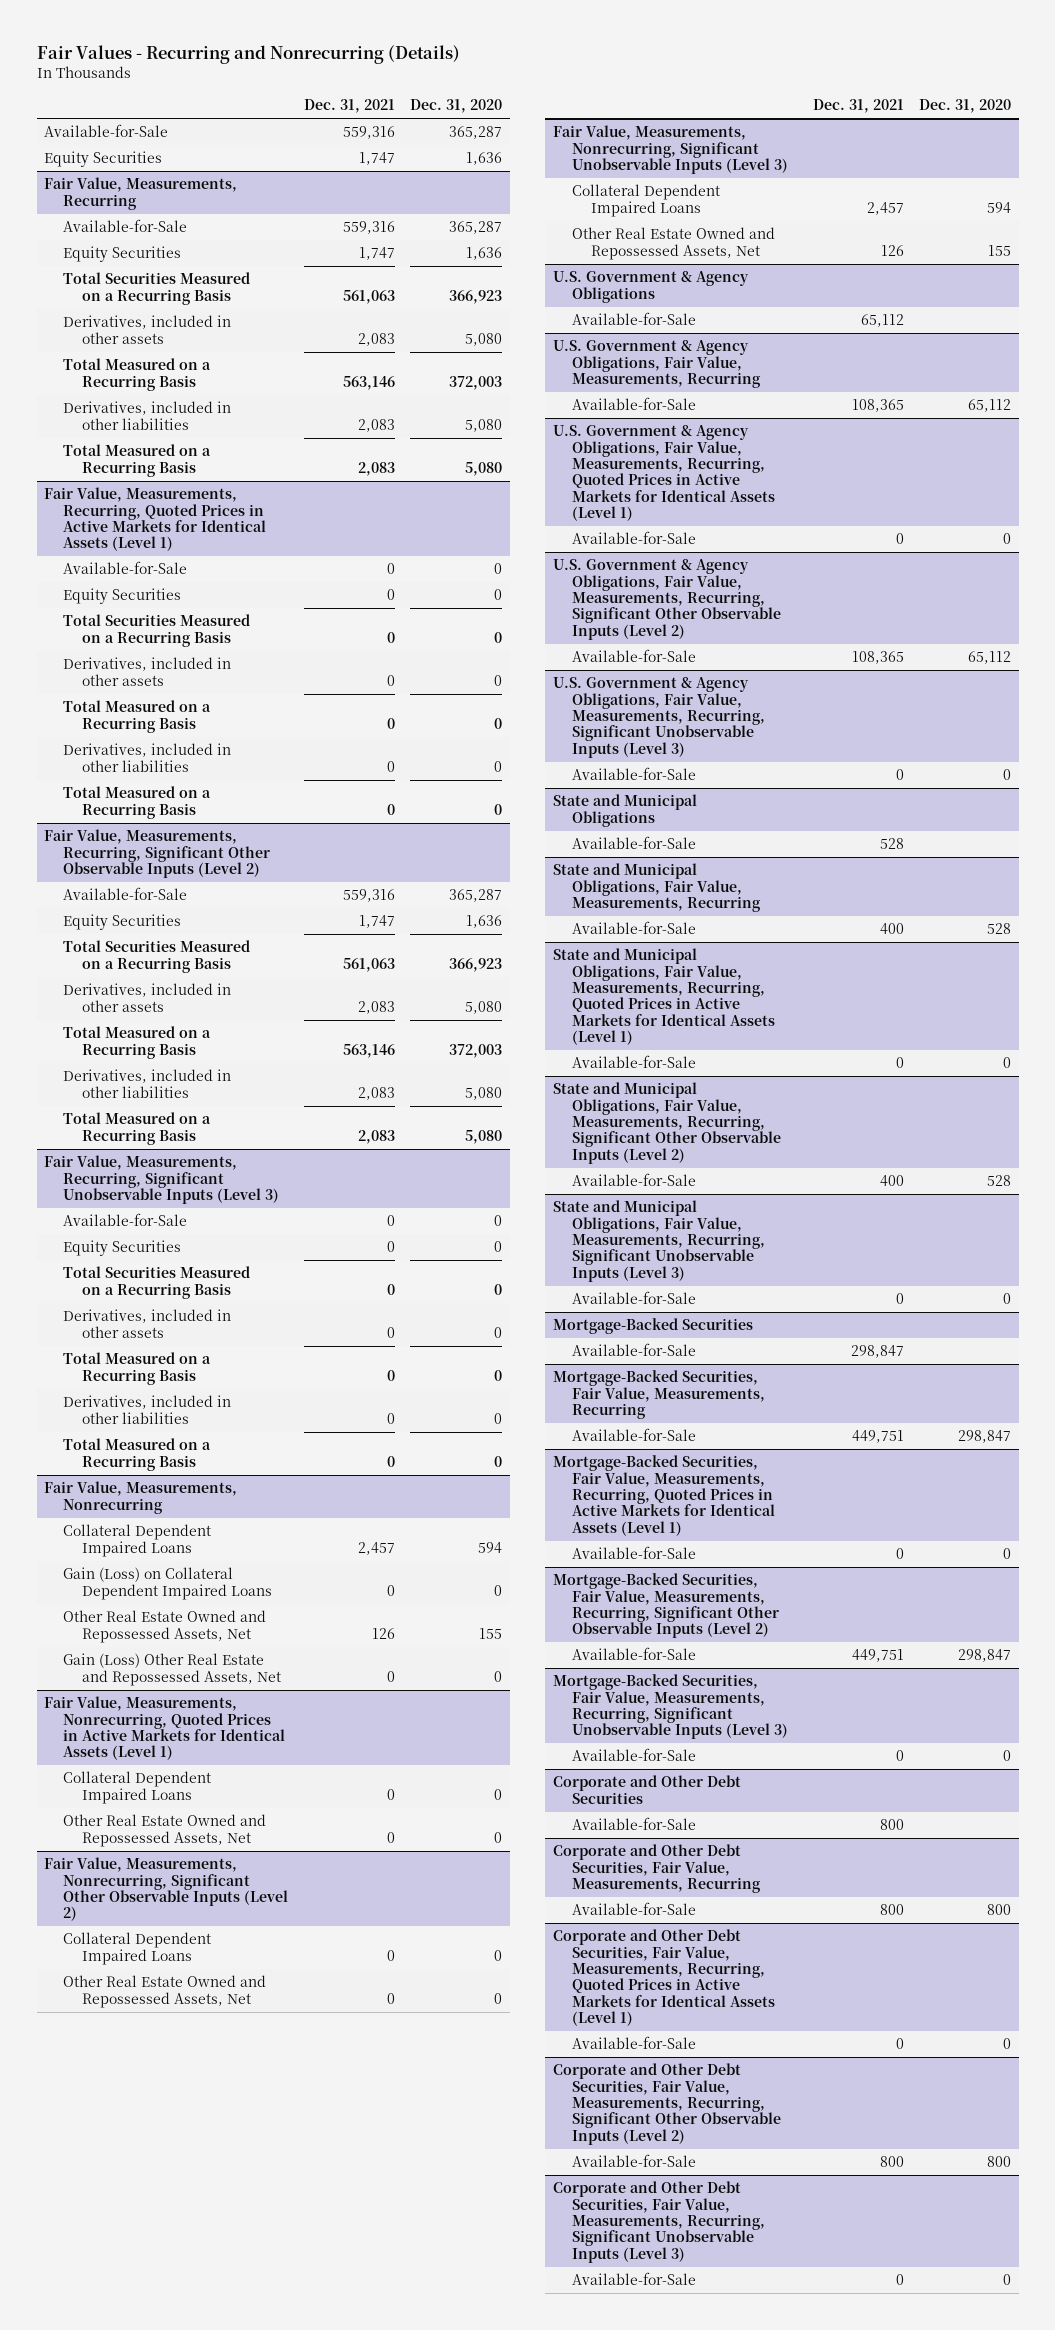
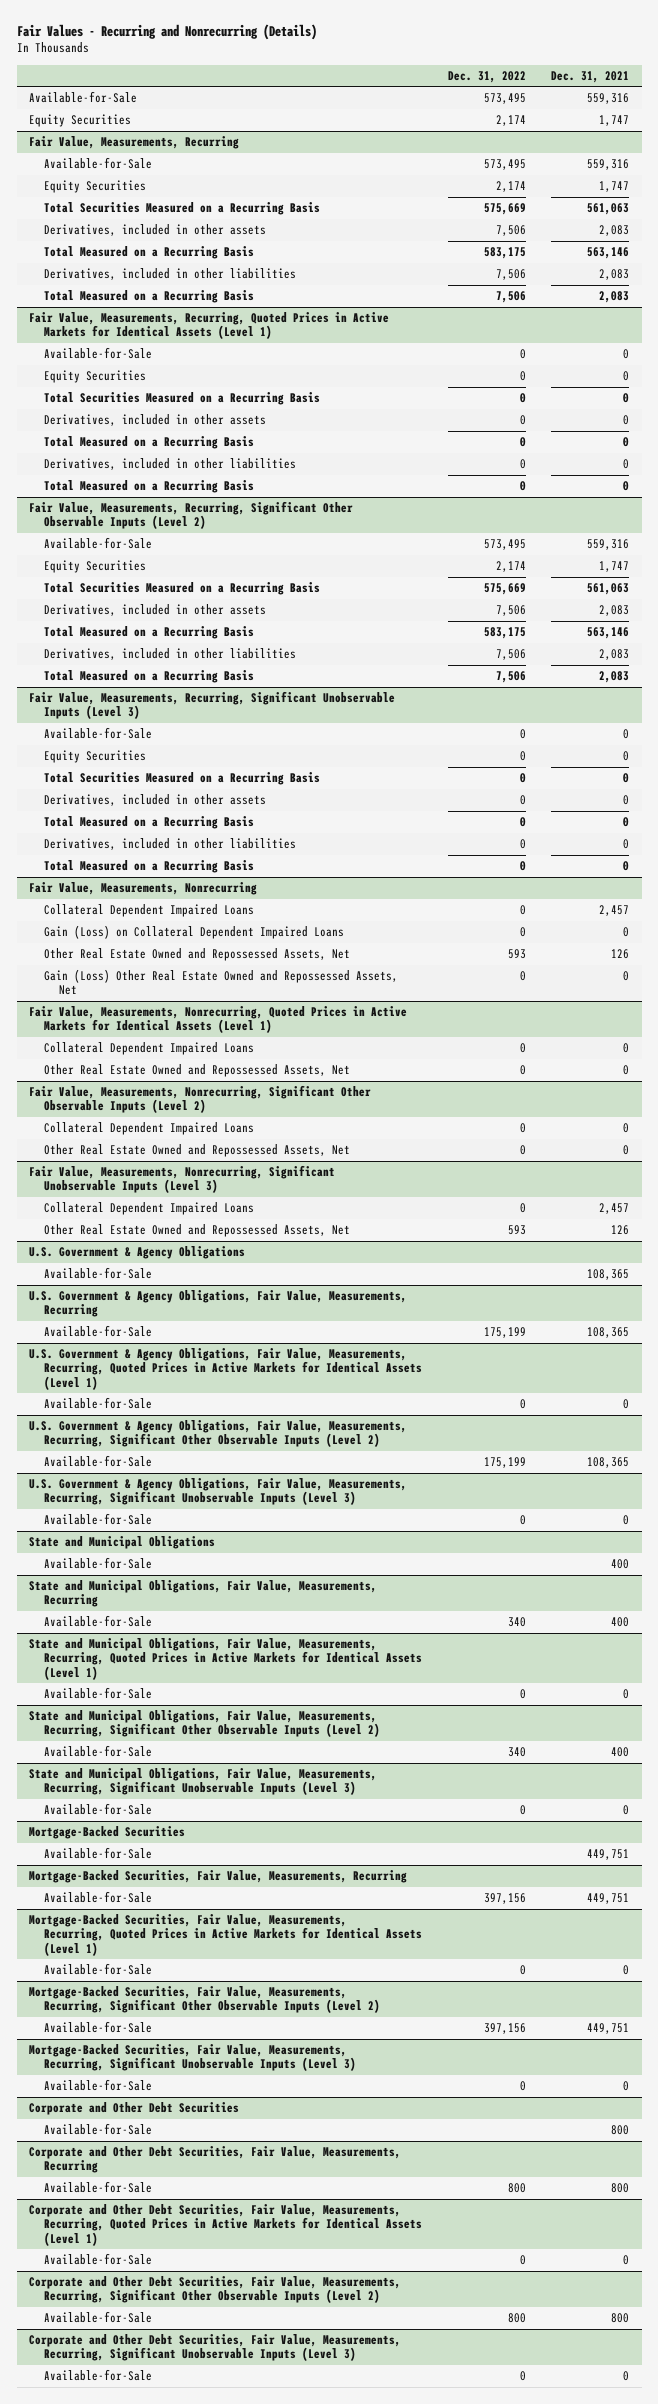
- | Dec. 31, 2021 | Dec. 31, 2020
+ | Dec. 31, 2022 | Dec. 31, 2021
@ Fair Value, Measurements, Nonrecurring
- Gain (Loss) Other Real Estate and Repossessed Assets, Net | 0 | 0
+ Gain (Loss) Other Real Estate Owned and Repossessed Assets, Net | 0 | 0
@ U.S. Government & Agency Obligations
- Available-for-Sale | 65,112 |
+ Available-for-Sale | | 108,365
@ State and Municipal Obligations
- Available-for-Sale | 528 |
+ Available-for-Sale | | 400
@ Mortgage-Backed Securities
- Available-for-Sale | 298,847 |
+ Available-for-Sale | | 449,751

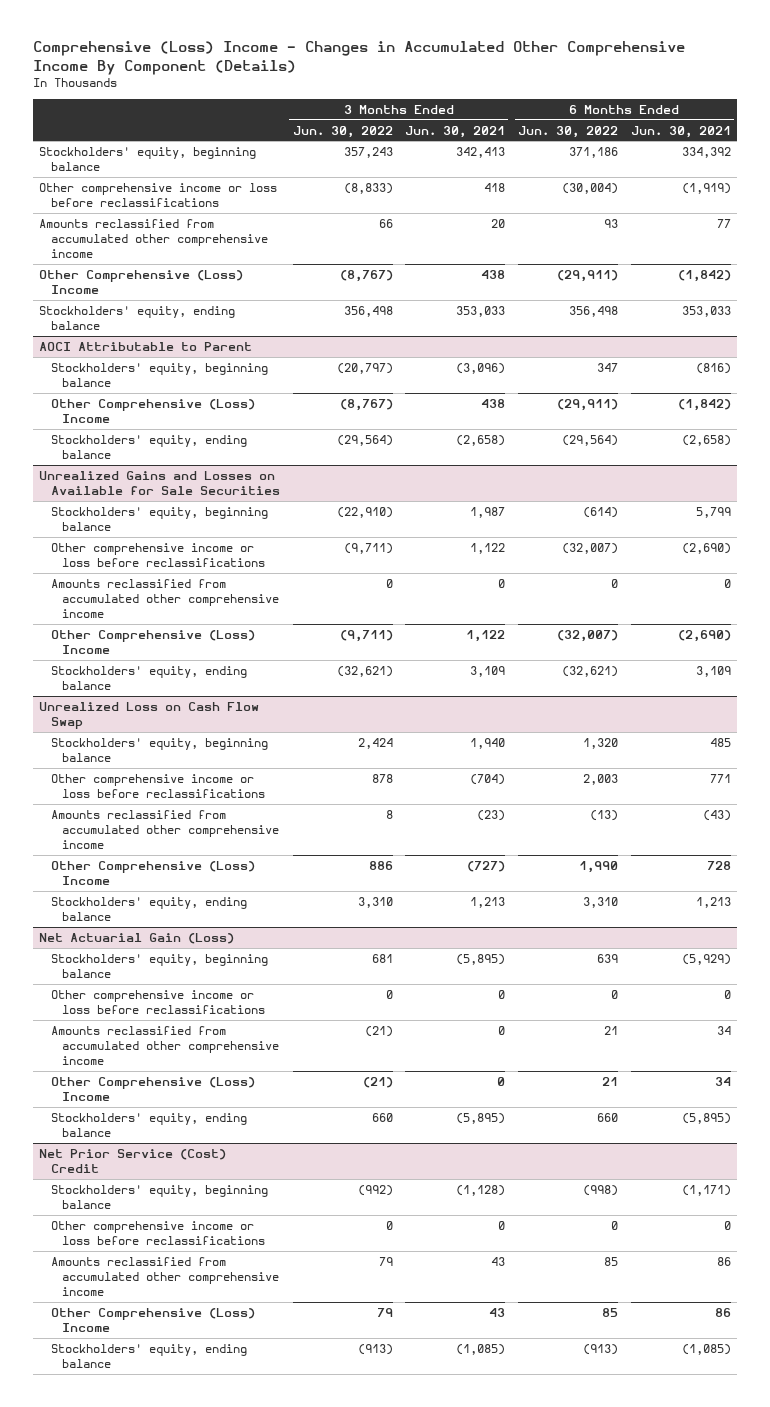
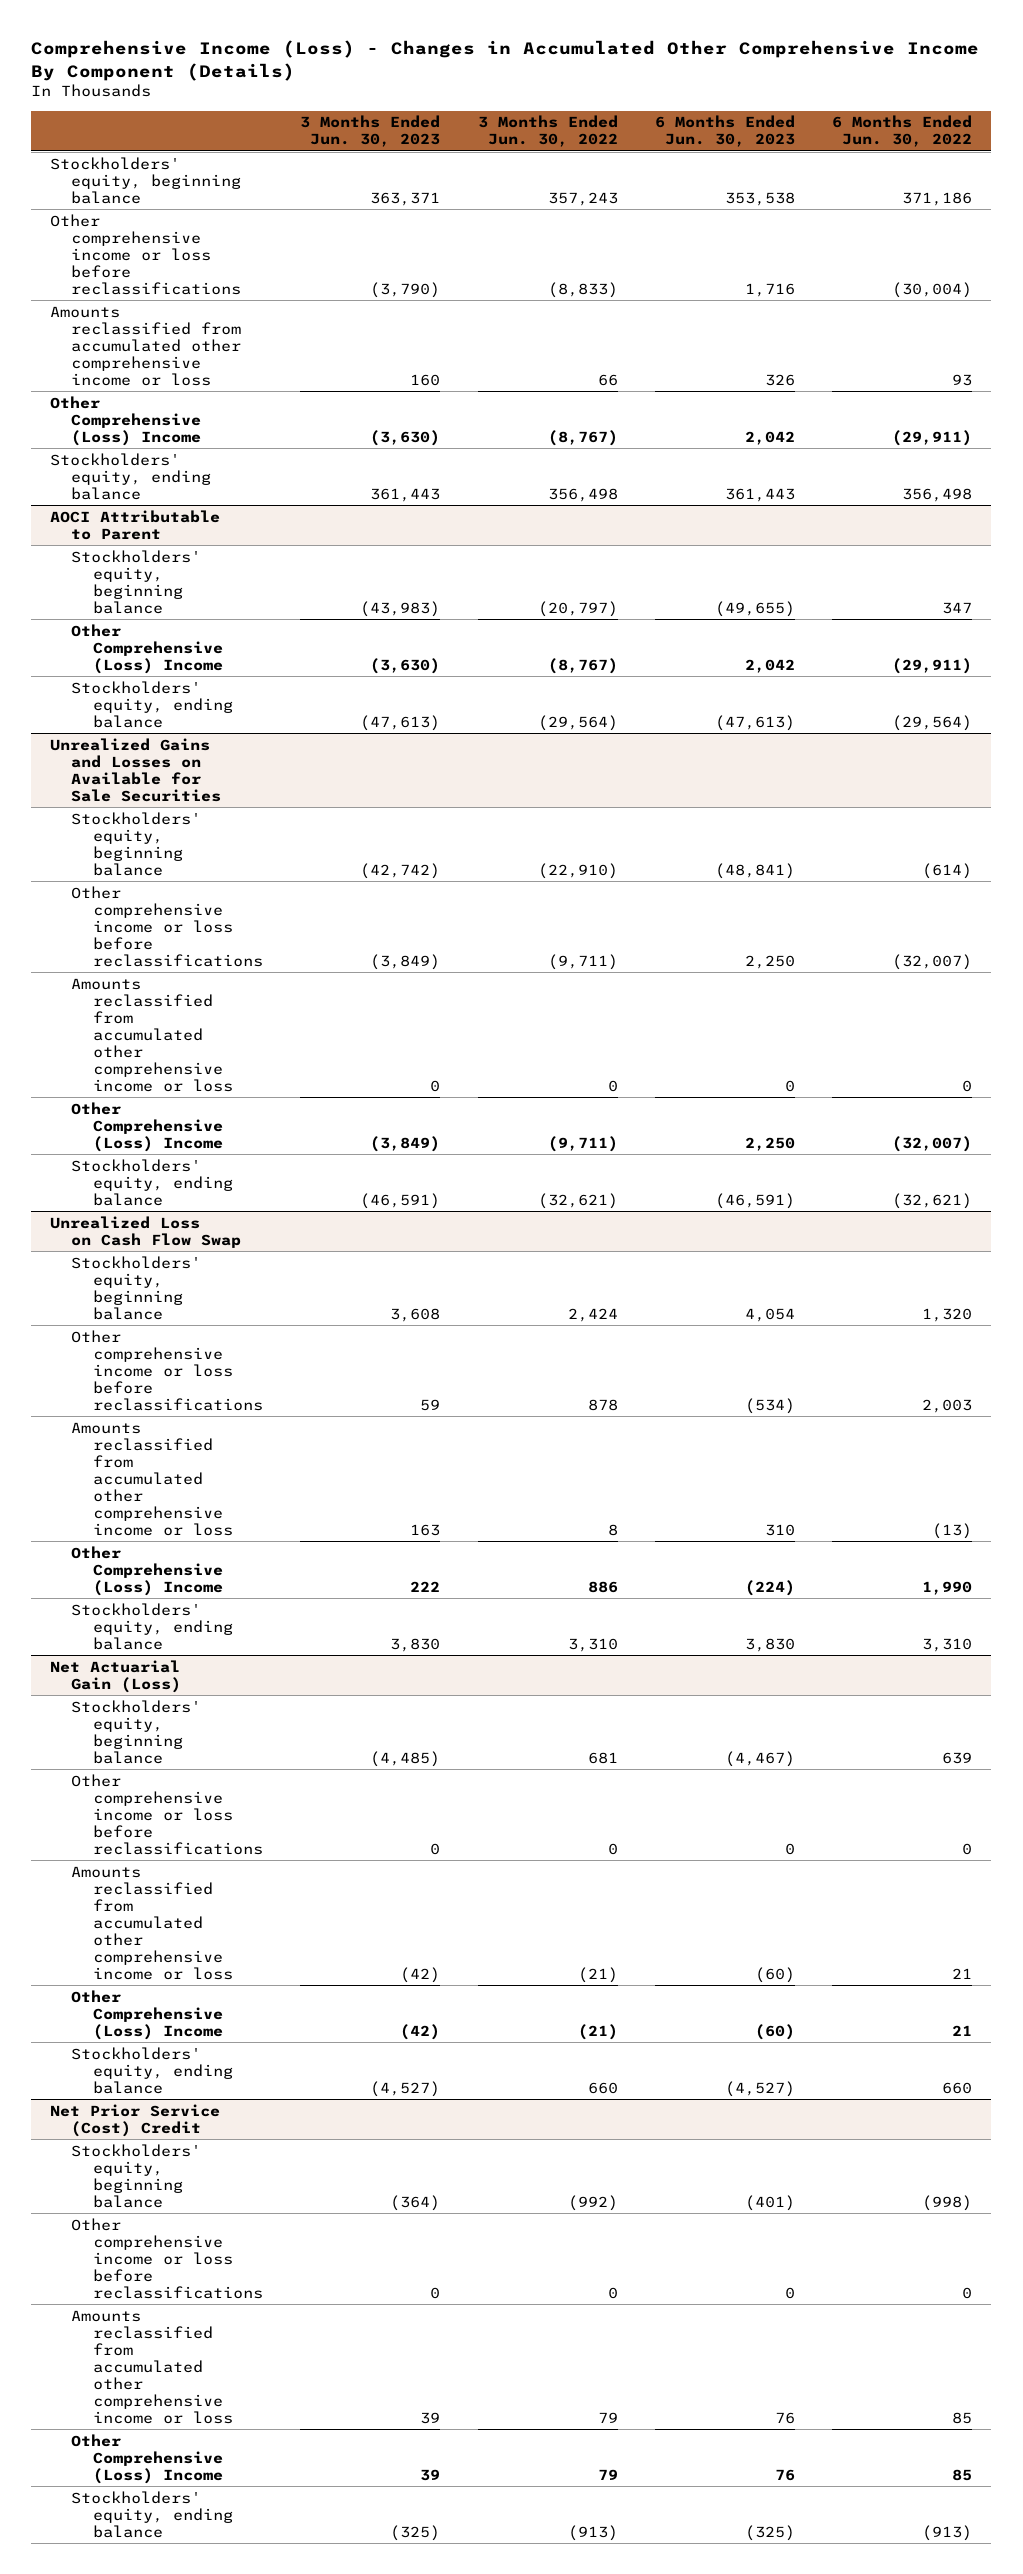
- Comprehensive (Loss) Income - Changes in Accumulated Other Comprehensive Income By Component (Details)
+ Comprehensive Income (Loss) - Changes in Accumulated Other Comprehensive Income By Component (Details)
- | 3 Months Ended Jun. 30, 2022 | 3 Months Ended Jun. 30, 2021 | 6 Months Ended Jun. 30, 2022 | 6 Months Ended Jun. 30, 2021
+ | 3 Months Ended Jun. 30, 2023 | 3 Months Ended Jun. 30, 2022 | 6 Months Ended Jun. 30, 2023 | 6 Months Ended Jun. 30, 2022
- Amounts reclassified from accumulated other comprehensive income | 66 | 20 | 93 | 77
+ Amounts reclassified from accumulated other comprehensive income or loss | 160 | 66 | 326 | 93
@ Unrealized Gains and Losses on Available for Sale Securities
- Amounts reclassified from accumulated other comprehensive income | 0 | 0 | 0 | 0
+ Amounts reclassified from accumulated other comprehensive income or loss | 0 | 0 | 0 | 0
@ Unrealized Loss on Cash Flow Swap
- Amounts reclassified from accumulated other comprehensive income | 8 | (23) | (13) | (43)
+ Amounts reclassified from accumulated other comprehensive income or loss | 163 | 8 | 310 | (13)
@ Net Actuarial Gain (Loss)
- Amounts reclassified from accumulated other comprehensive income | (21) | 0 | 21 | 34
+ Amounts reclassified from accumulated other comprehensive income or loss | (42) | (21) | (60) | 21
@ Net Prior Service (Cost) Credit
- Amounts reclassified from accumulated other comprehensive income | 79 | 43 | 85 | 86
+ Amounts reclassified from accumulated other comprehensive income or loss | 39 | 79 | 76 | 85

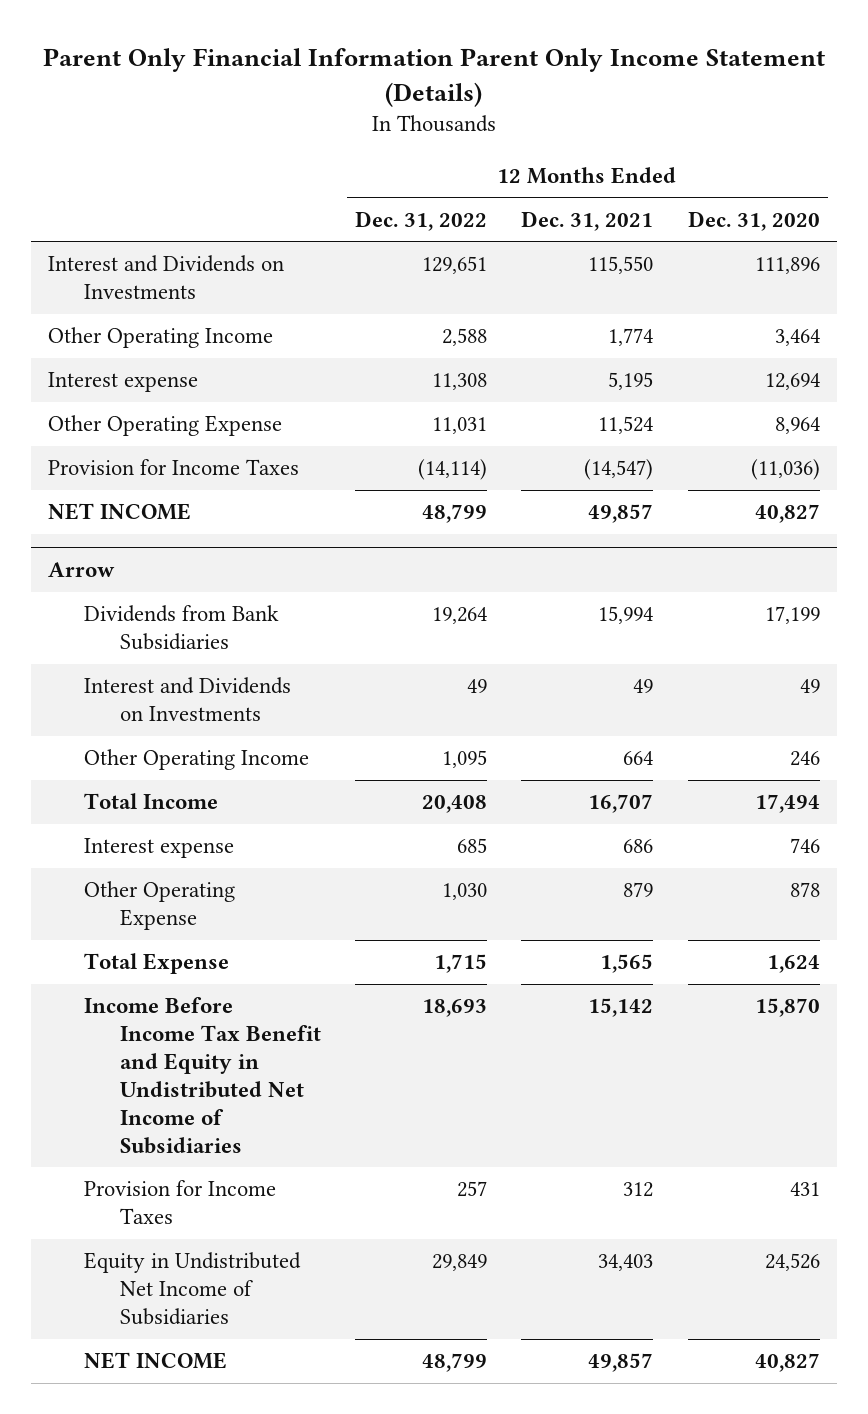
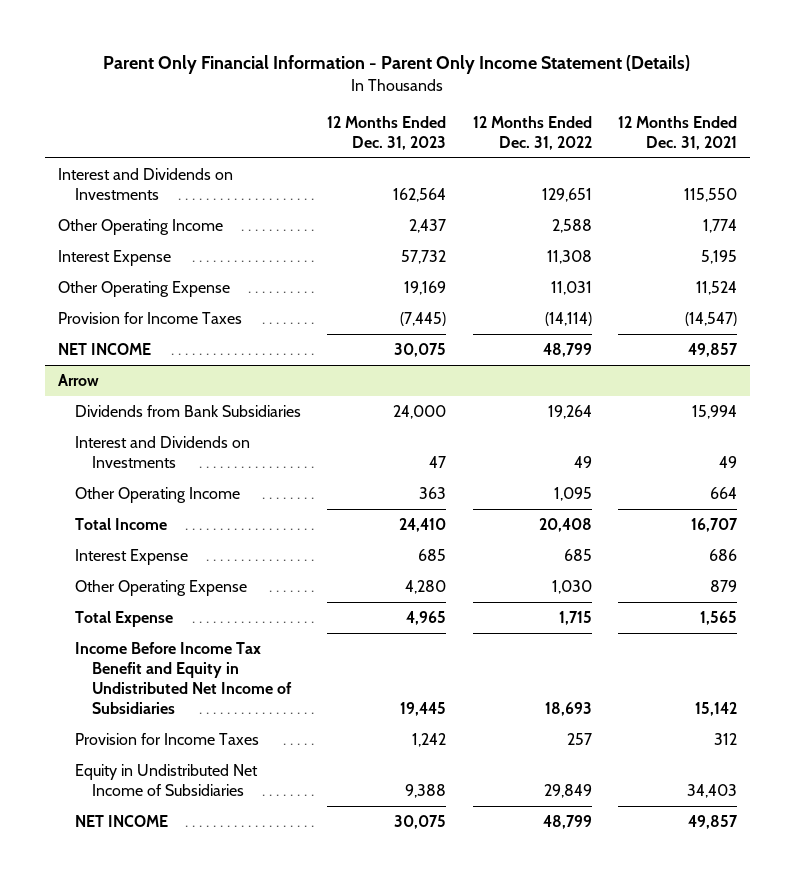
- Parent Only Financial Information Parent Only Income Statement (Details)
+ Parent Only Financial Information - Parent Only Income Statement (Details)
- | 12 Months Ended Dec. 31, 2022 | 12 Months Ended Dec. 31, 2021 | 12 Months Ended Dec. 31, 2020
+ | 12 Months Ended Dec. 31, 2023 | 12 Months Ended Dec. 31, 2022 | 12 Months Ended Dec. 31, 2021
- Interest expense | 11,308 | 5,195 | 12,694
+ Interest Expense | 57,732 | 11,308 | 5,195
@ Arrow
- Interest expense | 685 | 686 | 746
+ Interest Expense | 685 | 685 | 686

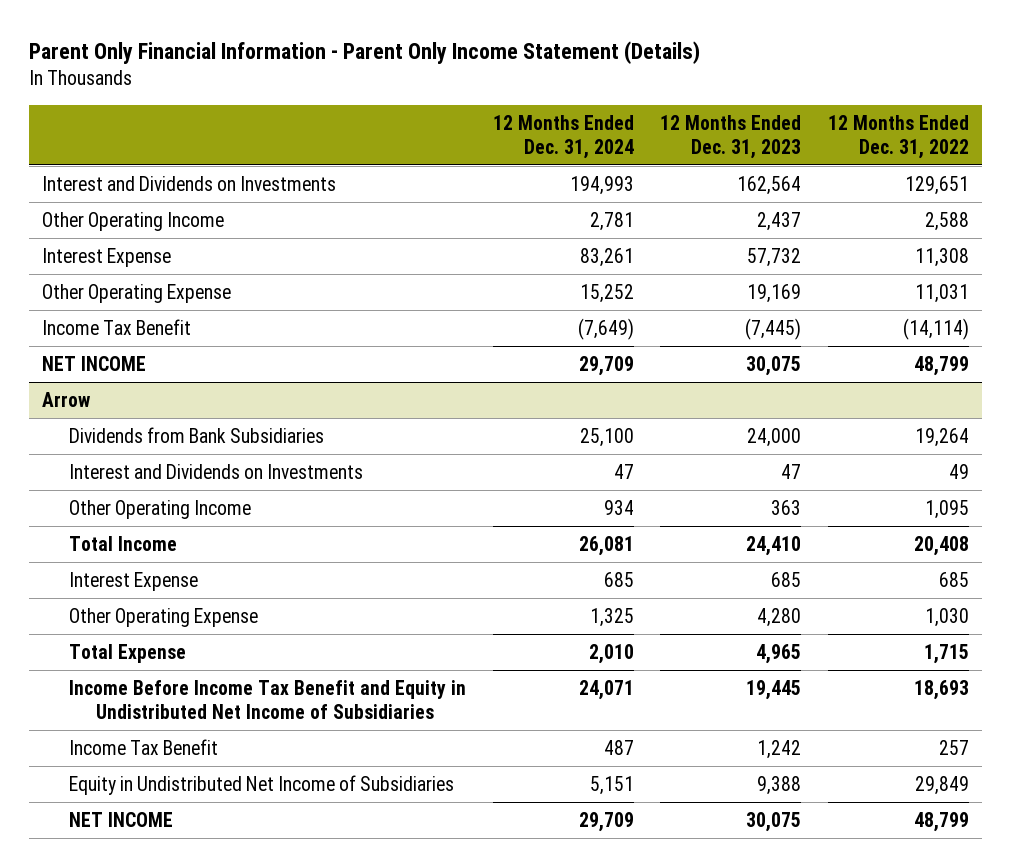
- | 12 Months Ended Dec. 31, 2023 | 12 Months Ended Dec. 31, 2022 | 12 Months Ended Dec. 31, 2021
+ | 12 Months Ended Dec. 31, 2024 | 12 Months Ended Dec. 31, 2023 | 12 Months Ended Dec. 31, 2022
- Provision for Income Taxes | (7,445) | (14,114) | (14,547)
+ Income Tax Benefit | (7,649) | (7,445) | (14,114)
@ Arrow
- Provision for Income Taxes | 1,242 | 257 | 312
+ Income Tax Benefit | 487 | 1,242 | 257

